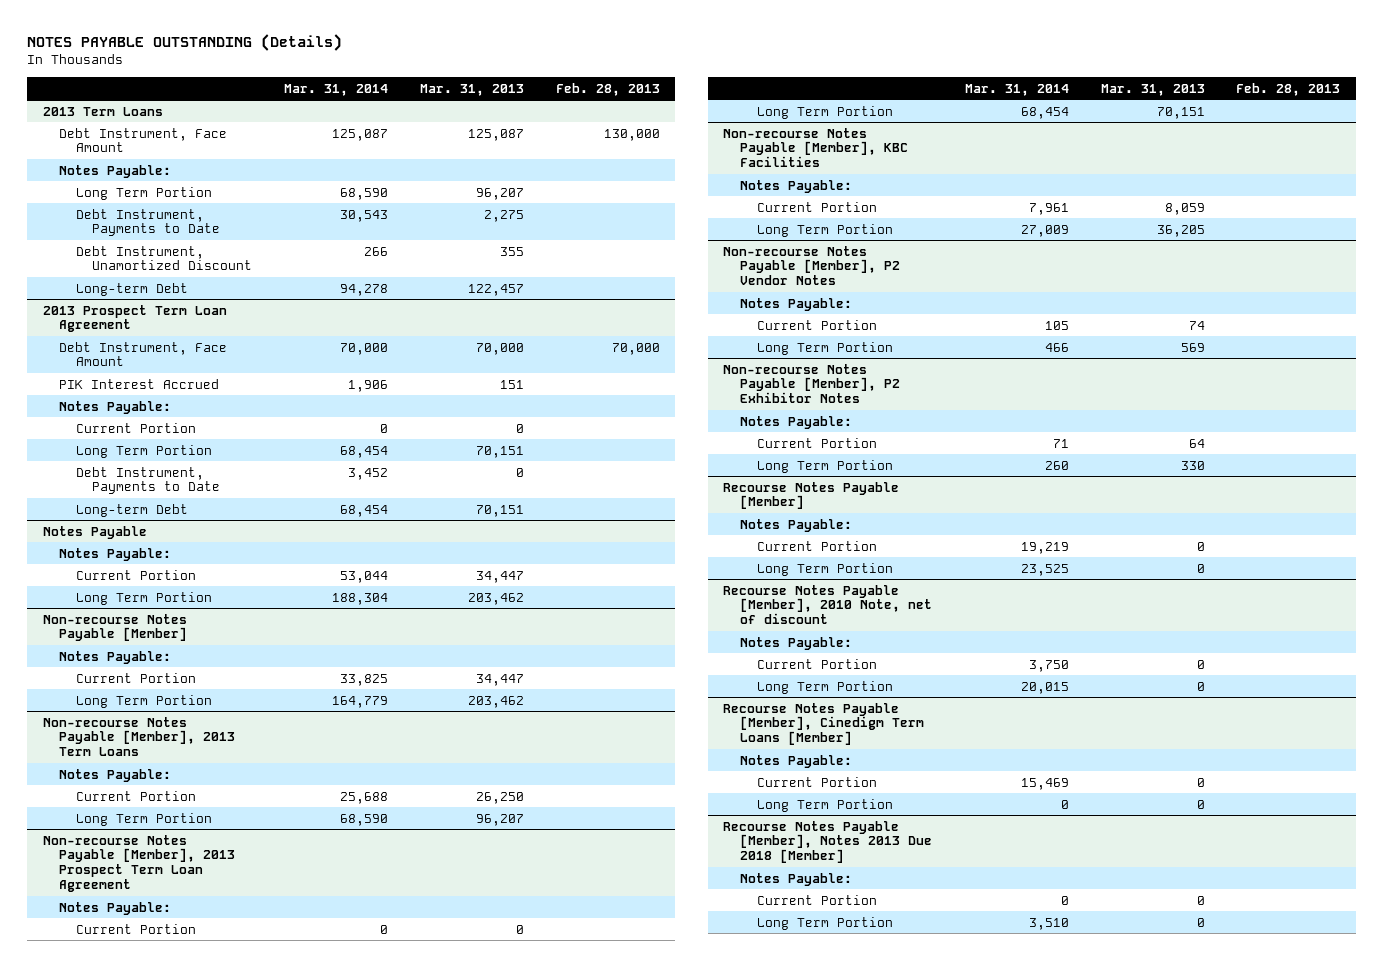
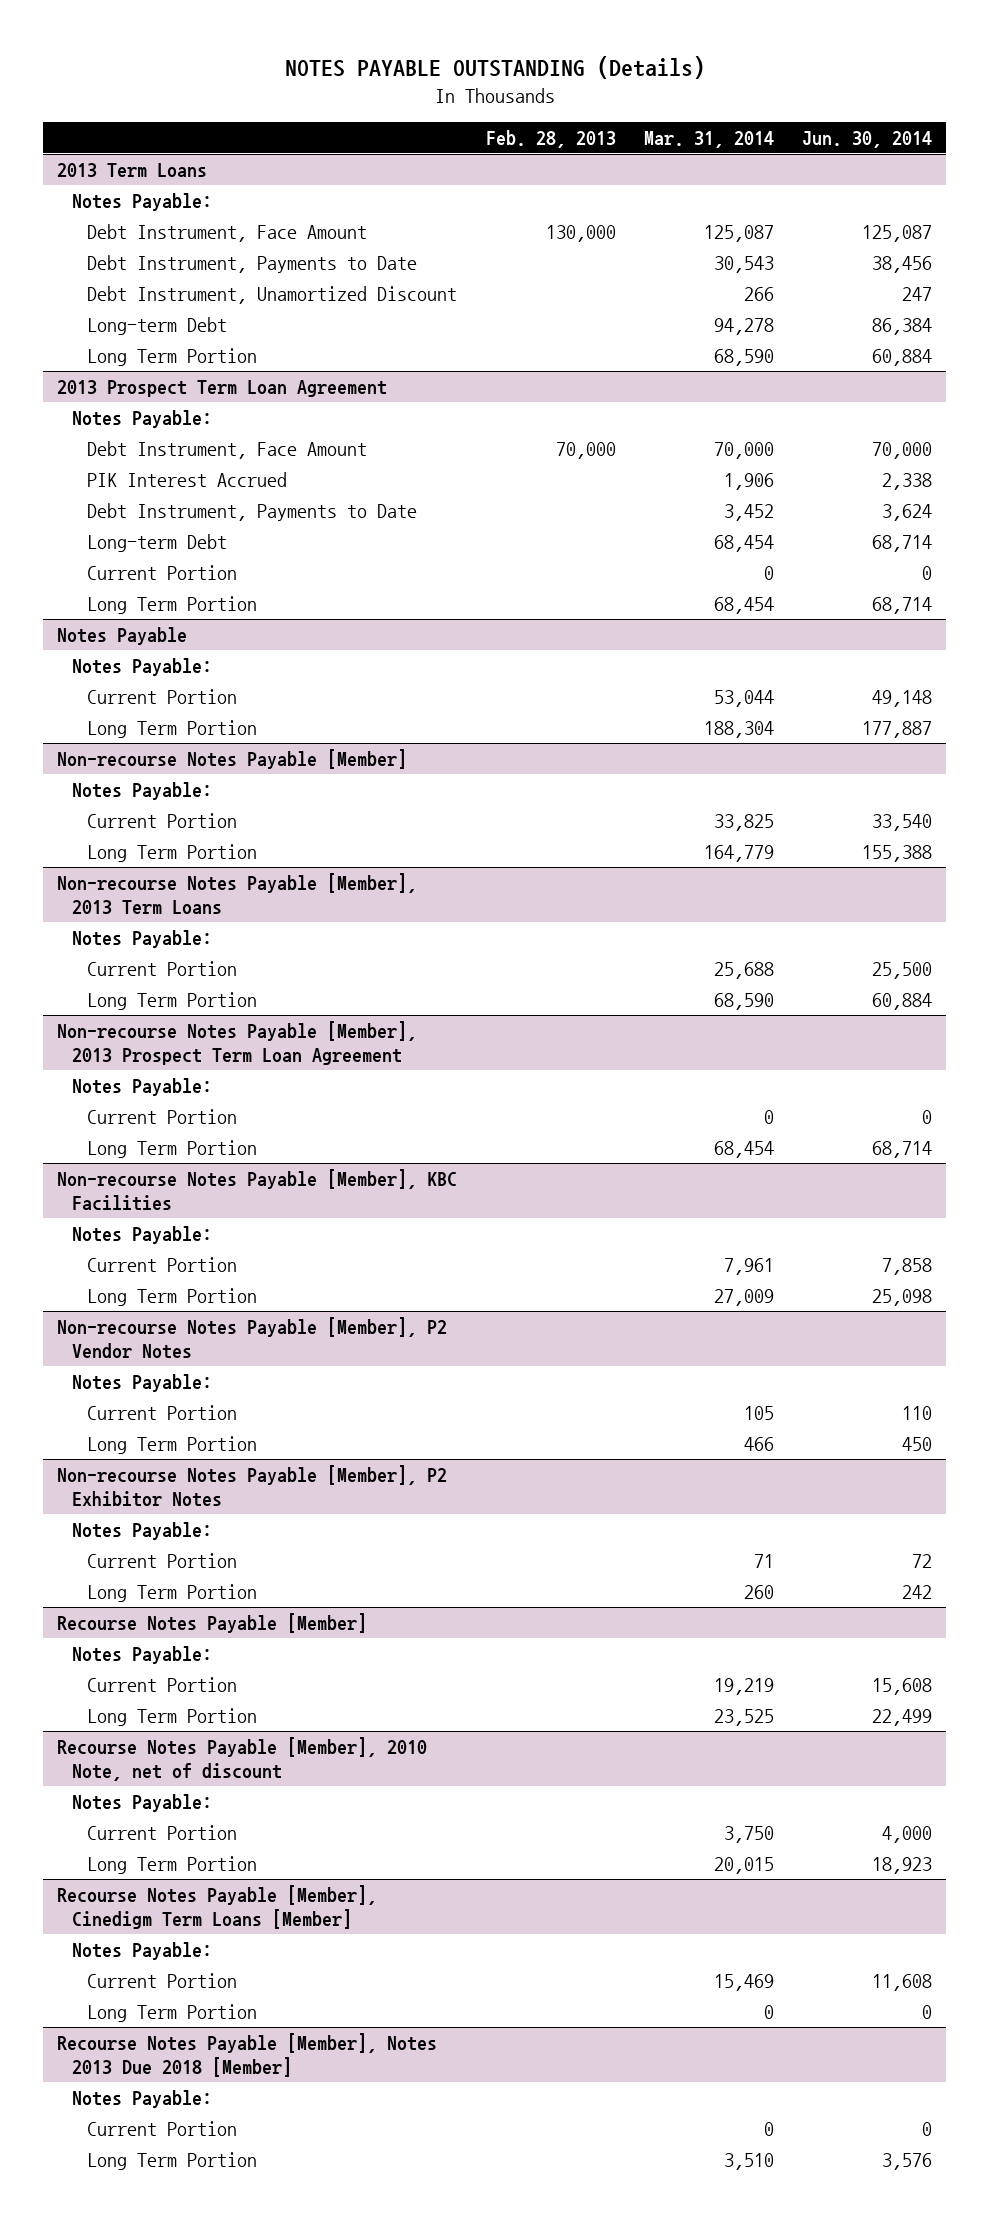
- | Mar. 31, 2014 | Mar. 31, 2013 | Feb. 28, 2013
+ | Feb. 28, 2013 | Mar. 31, 2014 | Jun. 30, 2014
@ 2013 Term Loans
moved down: Debt Instrument, Face Amount | 130,000 | 125,087 | 125,087
moved down: Long Term Portion | | 68,590 | 60,884
@ 2013 Prospect Term Loan Agreement
moved up: Notes Payable:
moved down: Current Portion | | 0 | 0
moved down: Long Term Portion | | 68,454 | 68,714

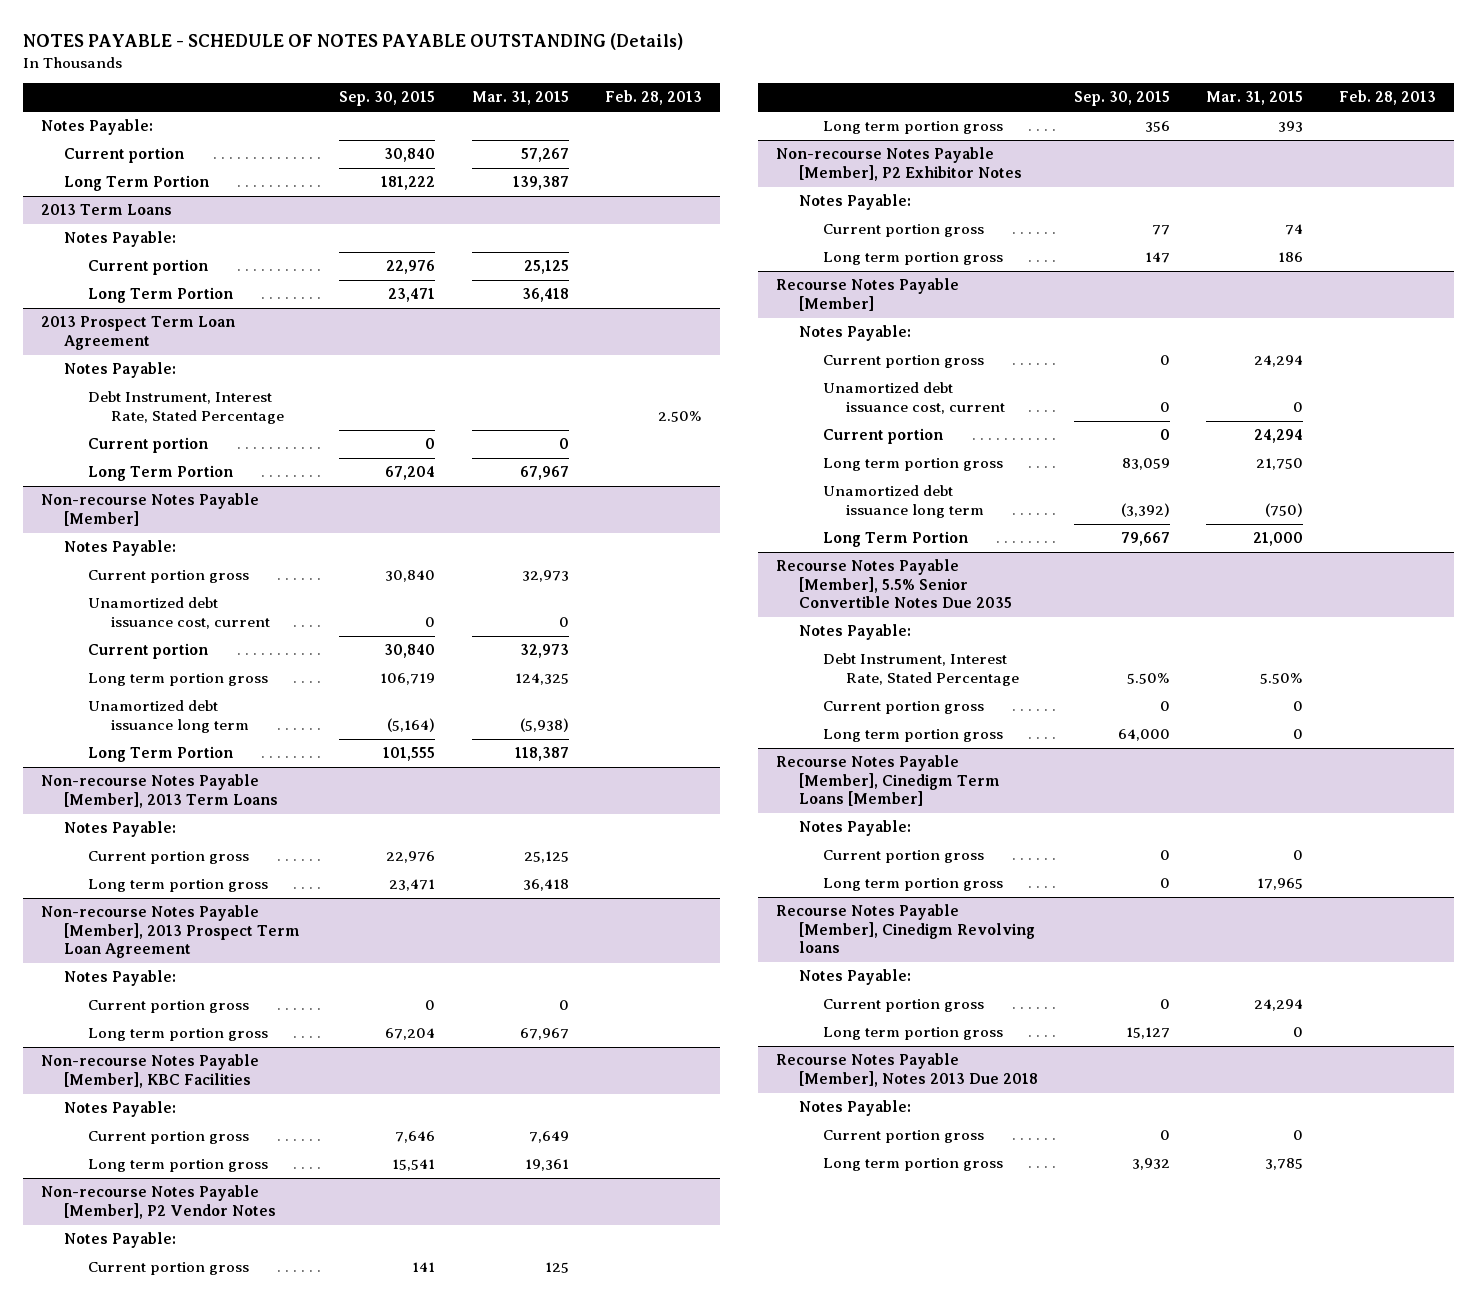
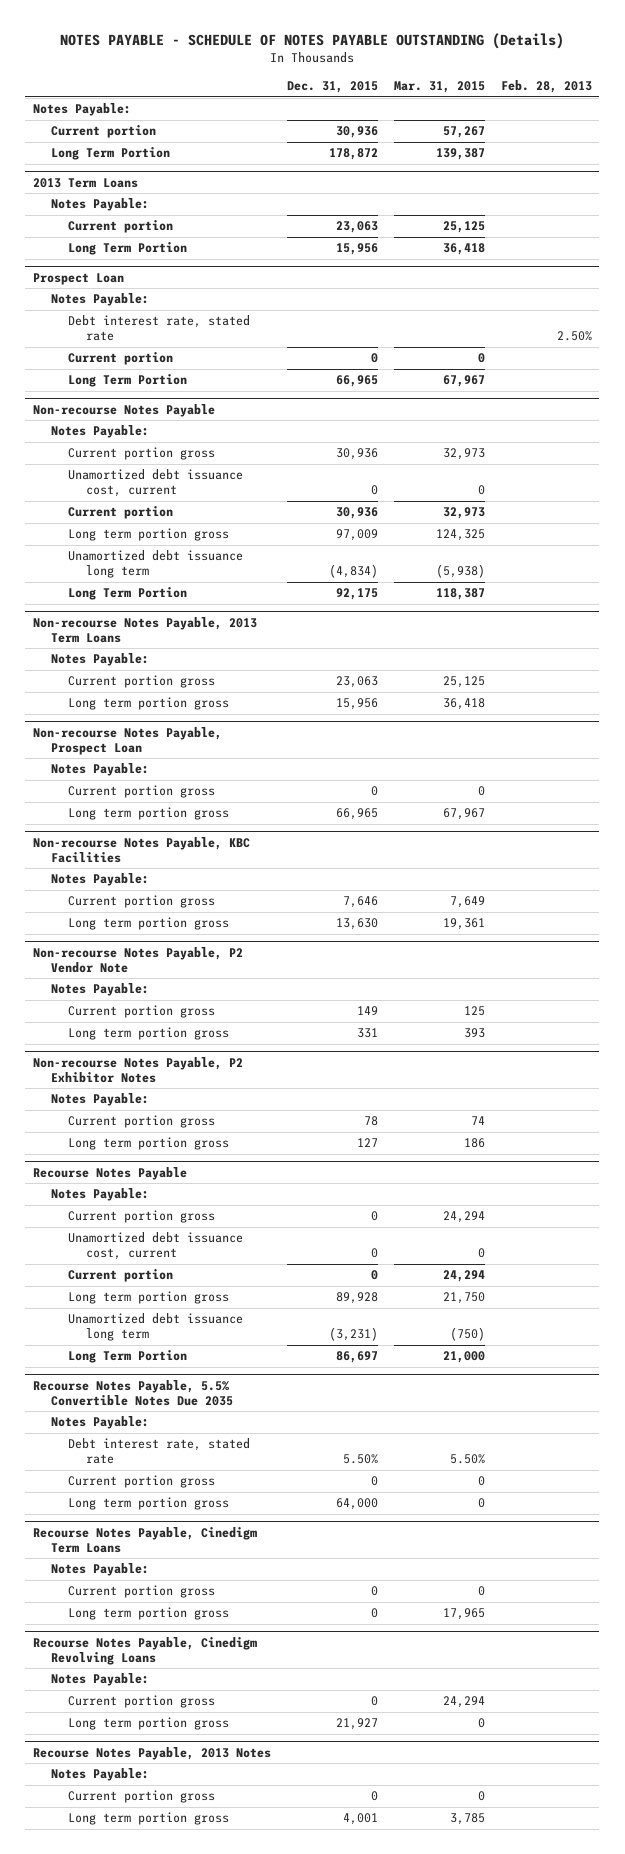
- | Sep. 30, 2015 | Mar. 31, 2015 | Feb. 28, 2013
+ | Dec. 31, 2015 | Mar. 31, 2015 | Feb. 28, 2013
- 2013 Prospect Term Loan Agreement
+ Prospect Loan
- Debt Instrument, Interest Rate, Stated Percentage | | | 2.50%
+ Debt interest rate, stated rate | | | 2.50%
- Non-recourse Notes Payable [Member]
+ Non-recourse Notes Payable
- Non-recourse Notes Payable [Member], 2013 Term Loans
+ Non-recourse Notes Payable, 2013 Term Loans
- Non-recourse Notes Payable [Member], 2013 Prospect Term Loan Agreement
+ Non-recourse Notes Payable, Prospect Loan
- Non-recourse Notes Payable [Member], KBC Facilities
+ Non-recourse Notes Payable, KBC Facilities
- Non-recourse Notes Payable [Member], P2 Vendor Notes
+ Non-recourse Notes Payable, P2 Vendor Note
- Non-recourse Notes Payable [Member], P2 Exhibitor Notes
+ Non-recourse Notes Payable, P2 Exhibitor Notes
- Recourse Notes Payable [Member]
+ Recourse Notes Payable
- Recourse Notes Payable [Member], 5.5% Senior Convertible Notes Due 2035
+ Recourse Notes Payable, 5.5% Convertible Notes Due 2035
- Debt Instrument, Interest Rate, Stated Percentage | 5.50% | 5.50% |
+ Debt interest rate, stated rate | 5.50% | 5.50% |
- Recourse Notes Payable [Member], Cinedigm Term Loans [Member]
+ Recourse Notes Payable, Cinedigm Term Loans
- Recourse Notes Payable [Member], Cinedigm Revolving loans
+ Recourse Notes Payable, Cinedigm Revolving Loans
- Recourse Notes Payable [Member], Notes 2013 Due 2018
+ Recourse Notes Payable, 2013 Notes

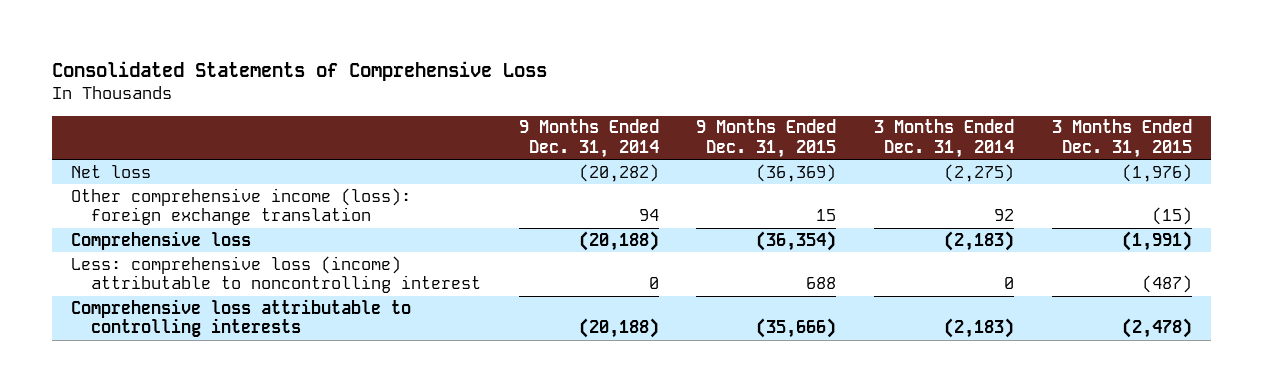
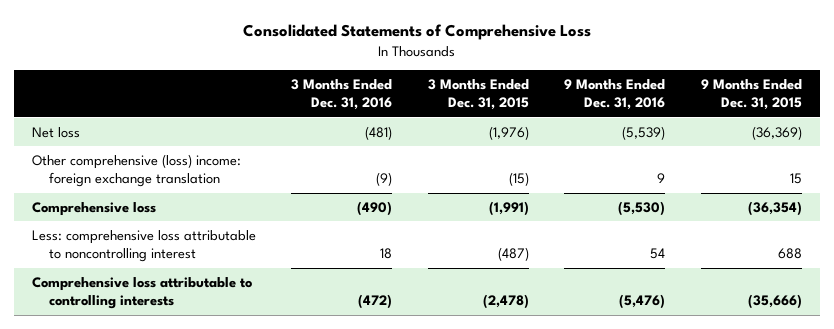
- | 9 Months Ended Dec. 31, 2014 | 9 Months Ended Dec. 31, 2015 | 3 Months Ended Dec. 31, 2014 | 3 Months Ended Dec. 31, 2015
+ | 3 Months Ended Dec. 31, 2016 | 3 Months Ended Dec. 31, 2015 | 9 Months Ended Dec. 31, 2016 | 9 Months Ended Dec. 31, 2015
- Other comprehensive income (loss): foreign exchange translation | 94 | 15 | 92 | (15)
+ Other comprehensive (loss) income: foreign exchange translation | (9) | (15) | 9 | 15
- Less: comprehensive loss (income) attributable to noncontrolling interest | 0 | 688 | 0 | (487)
+ Less: comprehensive loss attributable to noncontrolling interest | 18 | (487) | 54 | 688

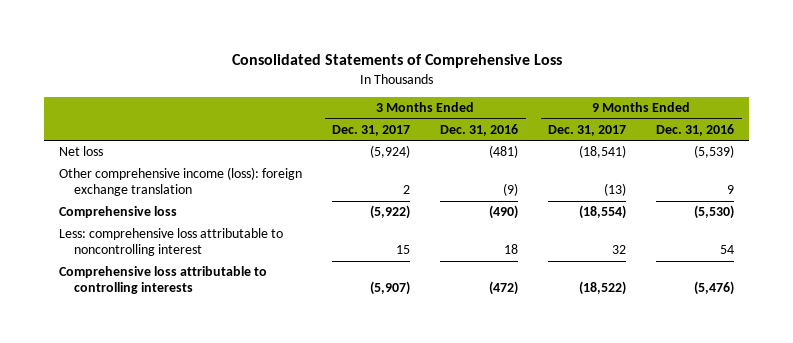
- | 3 Months Ended Dec. 31, 2016 | 3 Months Ended Dec. 31, 2015 | 9 Months Ended Dec. 31, 2016 | 9 Months Ended Dec. 31, 2015
+ | 3 Months Ended Dec. 31, 2017 | 3 Months Ended Dec. 31, 2016 | 9 Months Ended Dec. 31, 2017 | 9 Months Ended Dec. 31, 2016
- Other comprehensive (loss) income: foreign exchange translation | (9) | (15) | 9 | 15
+ Other comprehensive income (loss): foreign exchange translation | 2 | (9) | (13) | 9

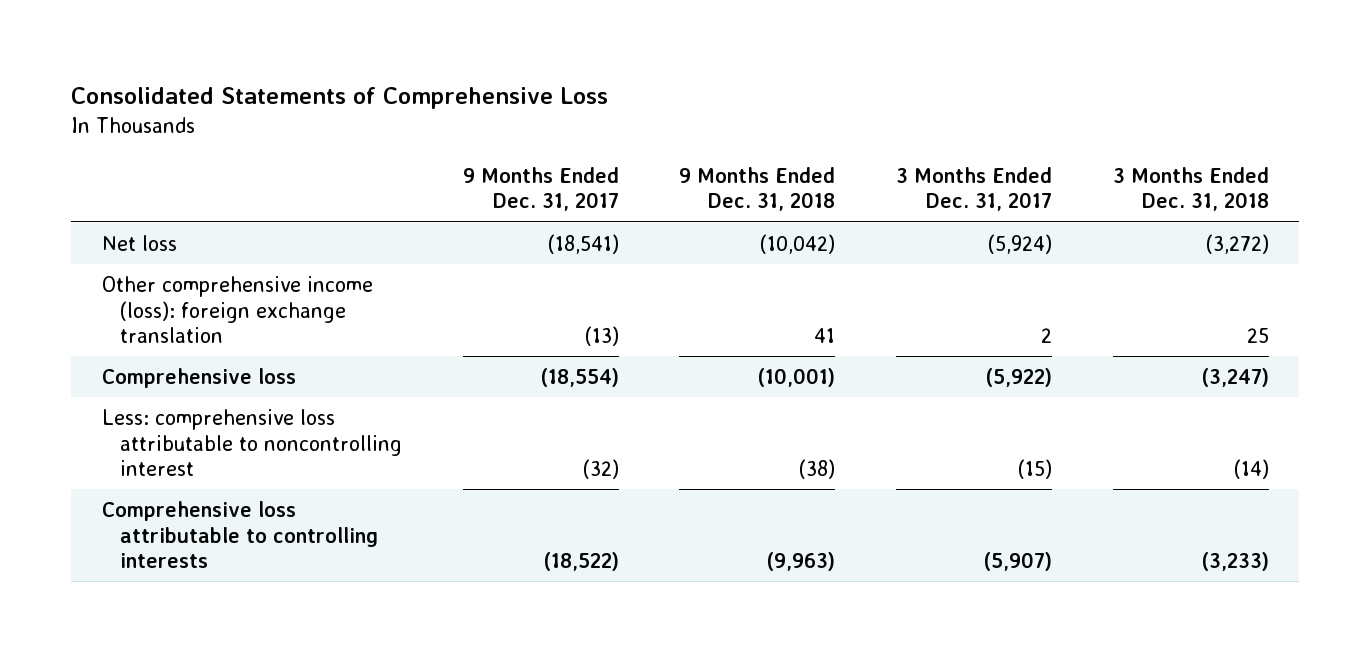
- | 3 Months Ended Dec. 31, 2017 | 3 Months Ended Dec. 31, 2016 | 9 Months Ended Dec. 31, 2017 | 9 Months Ended Dec. 31, 2016
+ | 9 Months Ended Dec. 31, 2017 | 9 Months Ended Dec. 31, 2018 | 3 Months Ended Dec. 31, 2017 | 3 Months Ended Dec. 31, 2018
- Less: comprehensive loss attributable to noncontrolling interest | 15 | 18 | 32 | 54
+ Less: comprehensive loss attributable to noncontrolling interest | (32) | (38) | (15) | (14)

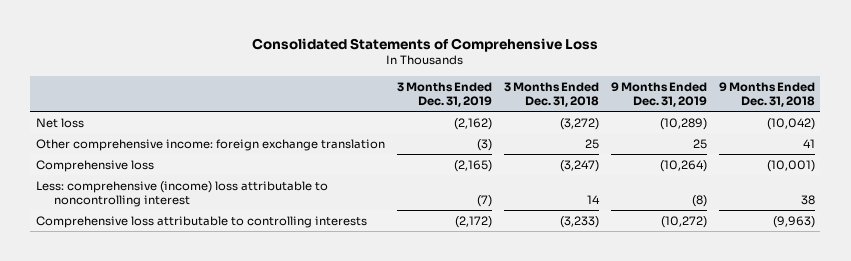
- | 9 Months Ended Dec. 31, 2017 | 9 Months Ended Dec. 31, 2018 | 3 Months Ended Dec. 31, 2017 | 3 Months Ended Dec. 31, 2018
+ | 3 Months Ended Dec. 31, 2019 | 3 Months Ended Dec. 31, 2018 | 9 Months Ended Dec. 31, 2019 | 9 Months Ended Dec. 31, 2018
- Other comprehensive income (loss): foreign exchange translation | (13) | 41 | 2 | 25
+ Other comprehensive income: foreign exchange translation | (3) | 25 | 25 | 41
- Less: comprehensive loss attributable to noncontrolling interest | (32) | (38) | (15) | (14)
+ Less: comprehensive (income) loss attributable to noncontrolling interest | (7) | 14 | (8) | 38

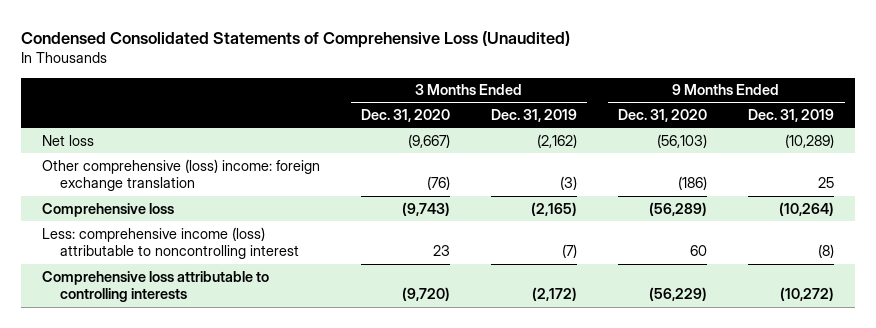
- Consolidated Statements of Comprehensive Loss
+ Condensed Consolidated Statements of Comprehensive Loss (Unaudited)
- | 3 Months Ended Dec. 31, 2019 | 3 Months Ended Dec. 31, 2018 | 9 Months Ended Dec. 31, 2019 | 9 Months Ended Dec. 31, 2018
+ | 3 Months Ended Dec. 31, 2020 | 3 Months Ended Dec. 31, 2019 | 9 Months Ended Dec. 31, 2020 | 9 Months Ended Dec. 31, 2019
- Other comprehensive income: foreign exchange translation | (3) | 25 | 25 | 41
+ Other comprehensive (loss) income: foreign exchange translation | (76) | (3) | (186) | 25
- Less: comprehensive (income) loss attributable to noncontrolling interest | (7) | 14 | (8) | 38
+ Less: comprehensive income (loss) attributable to noncontrolling interest | 23 | (7) | 60 | (8)

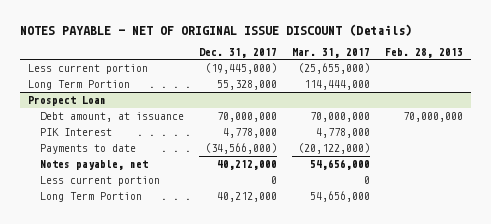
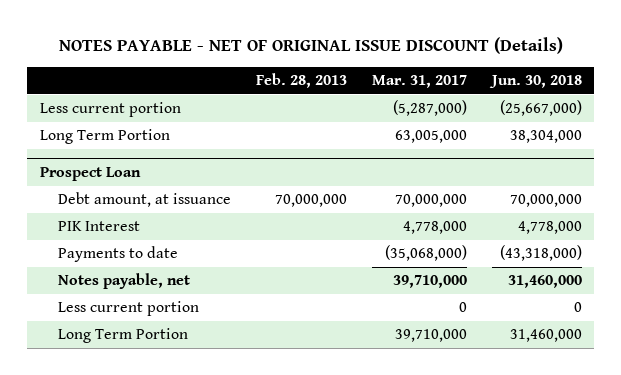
- | Dec. 31, 2017 | Mar. 31, 2017 | Feb. 28, 2013
+ | Feb. 28, 2013 | Mar. 31, 2017 | Jun. 30, 2018
- Less current portion | (19,445,000) | (25,655,000) |
- Long Term Portion | 55,328,000 | 114,444,000 |
+ Less current portion | | (5,287,000) | (25,667,000)
+ Long Term Portion | | 63,005,000 | 38,304,000
@ Prospect Loan
- Payments to date | (34,566,000) | (20,122,000) |
- Notes payable, net | 40,212,000 | 54,656,000 |
+ Payments to date | | (35,068,000) | (43,318,000)
+ Notes payable, net | | 39,710,000 | 31,460,000
- Long Term Portion | 40,212,000 | 54,656,000 |
+ Long Term Portion | | 39,710,000 | 31,460,000

